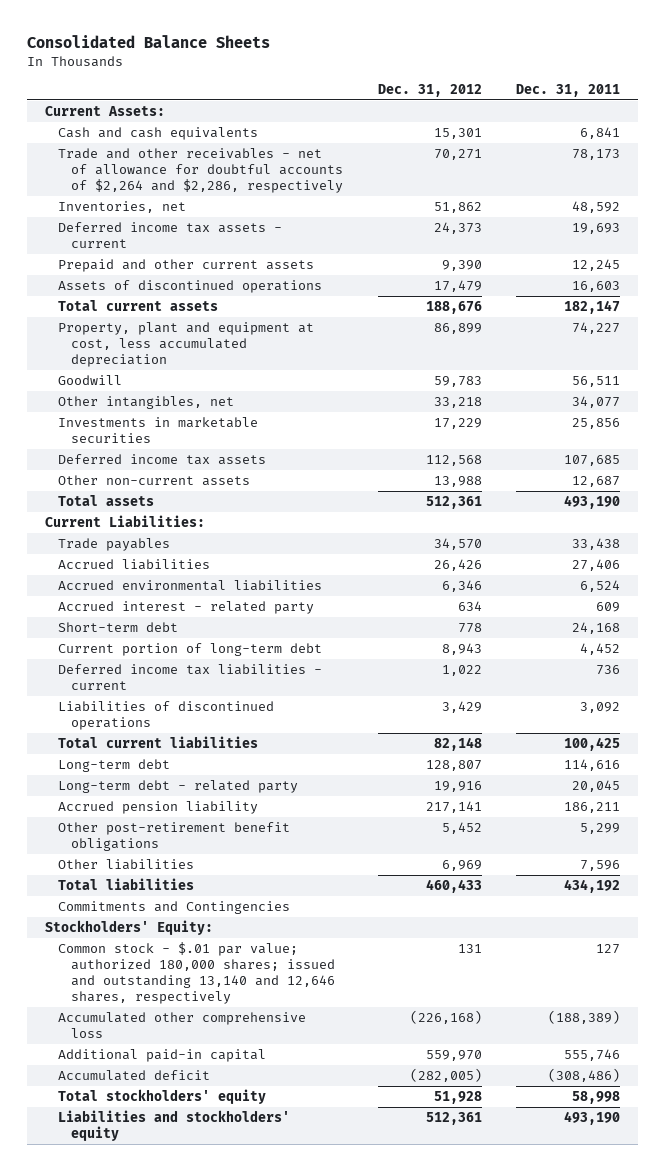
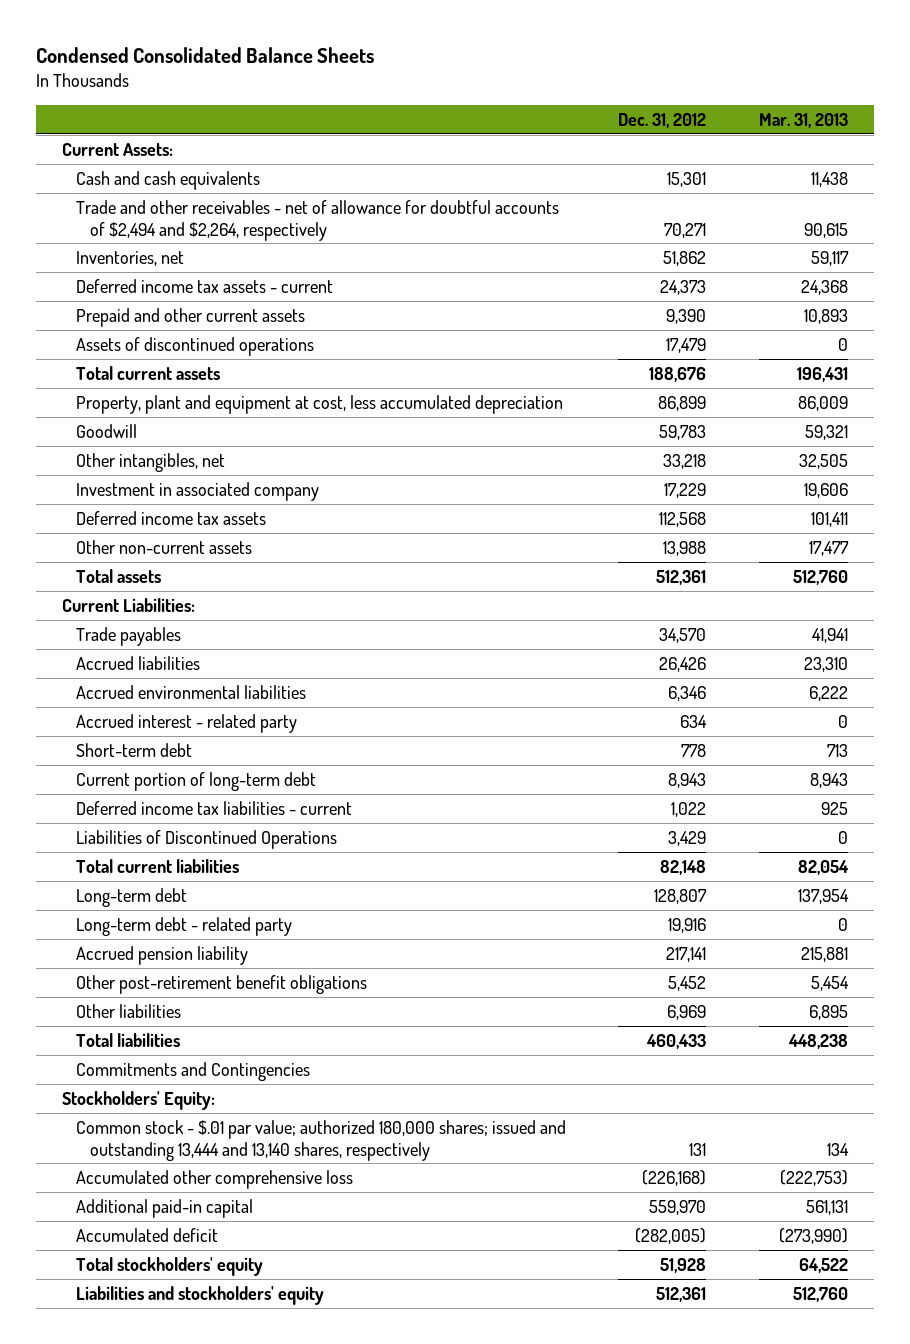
- Consolidated Balance Sheets
+ Condensed Consolidated Balance Sheets
- | Dec. 31, 2012 | Dec. 31, 2011
+ | Dec. 31, 2012 | Mar. 31, 2013
- Trade and other receivables - net of allowance for doubtful accounts of $2,264 and $2,286, respectively | 70,271 | 78,173
+ Trade and other receivables - net of allowance for doubtful accounts of $2,494 and $2,264, respectively | 70,271 | 90,615
- Investments in marketable securities | 17,229 | 25,856
+ Investment in associated company | 17,229 | 19,606
- Liabilities of discontinued operations | 3,429 | 3,092
+ Liabilities of Discontinued Operations | 3,429 | 0
- Common stock - $.01 par value; authorized 180,000 shares; issued and outstanding 13,140 and 12,646 shares, respectively | 131 | 127
+ Common stock - $.01 par value; authorized 180,000 shares; issued and outstanding 13,444 and 13,140 shares, respectively | 131 | 134

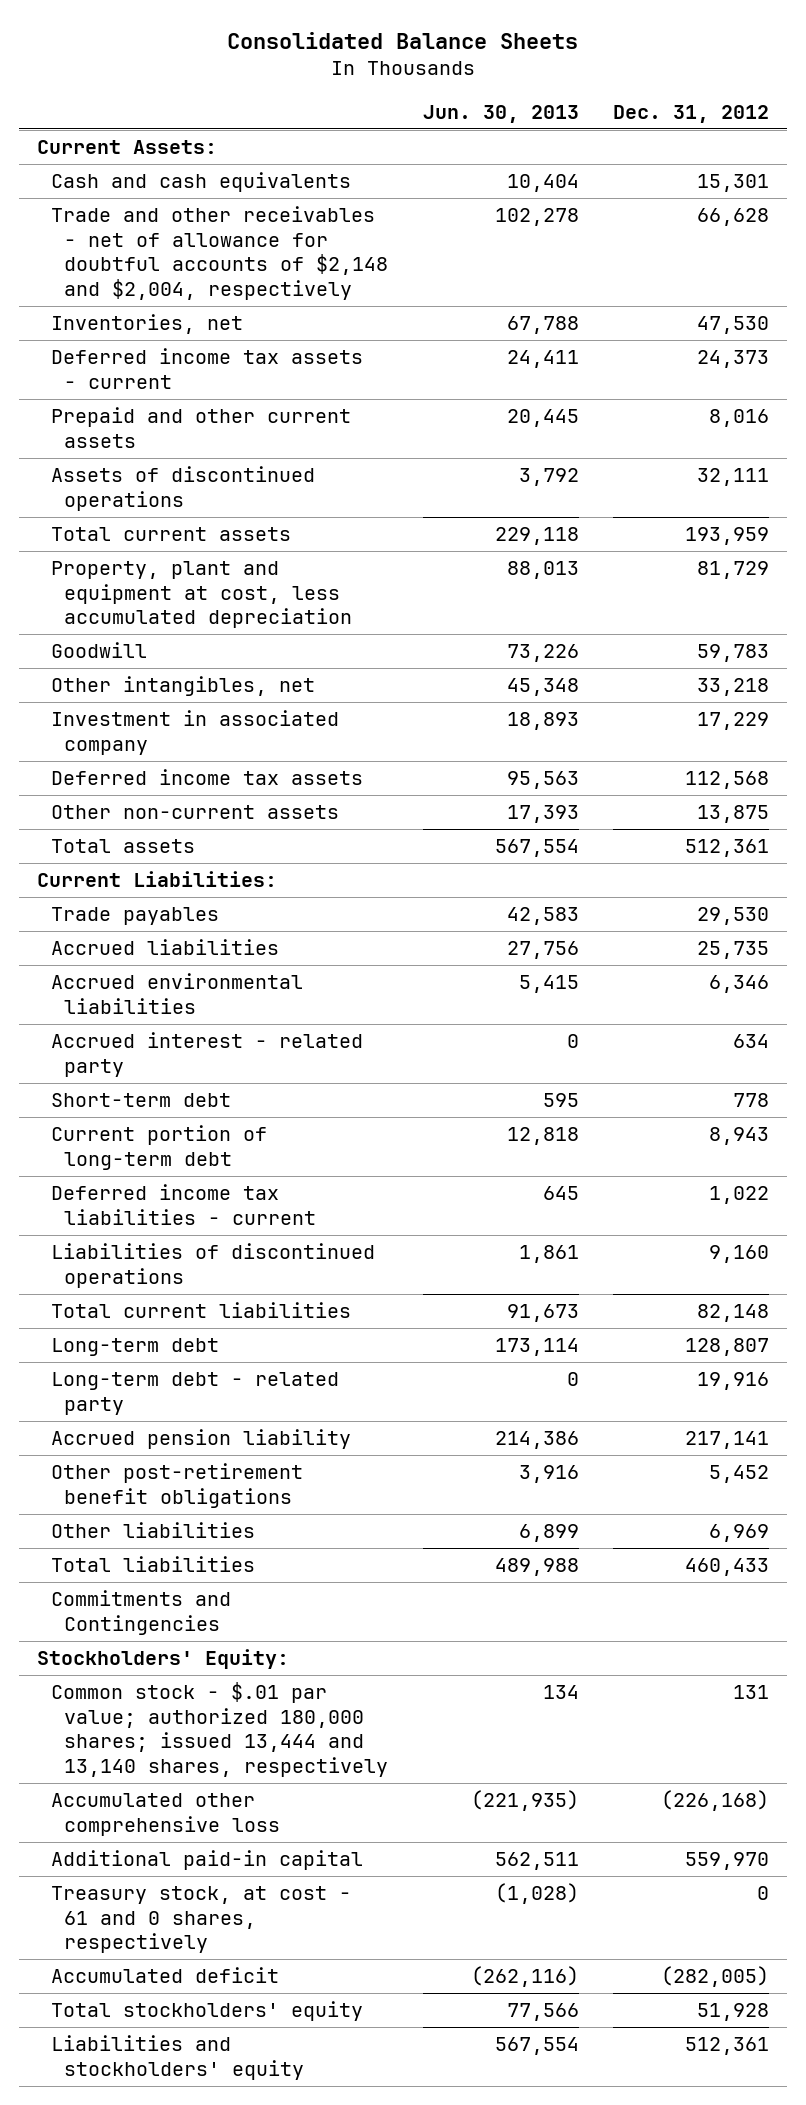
- Condensed Consolidated Balance Sheets
+ Consolidated Balance Sheets
- | Dec. 31, 2012 | Mar. 31, 2013
+ | Jun. 30, 2013 | Dec. 31, 2012
- Trade and other receivables - net of allowance for doubtful accounts of $2,494 and $2,264, respectively | 70,271 | 90,615
- Inventories, net | 51,862 | 59,117
+ Trade and other receivables - net of allowance for doubtful accounts of $2,148 and $2,004, respectively | 102,278 | 66,628
+ Inventories, net | 67,788 | 47,530
- Prepaid and other current assets | 9,390 | 10,893
- Assets of discontinued operations | 17,479 | 0
- Total current assets | 188,676 | 196,431
- Property, plant and equipment at cost, less accumulated depreciation | 86,899 | 86,009
+ Prepaid and other current assets | 20,445 | 8,016
+ Assets of discontinued operations | 3,792 | 32,111
+ Total current assets | 229,118 | 193,959
+ Property, plant and equipment at cost, less accumulated depreciation | 88,013 | 81,729
- Other non-current assets | 13,988 | 17,477
+ Other non-current assets | 17,393 | 13,875
- Trade payables | 34,570 | 41,941
- Accrued liabilities | 26,426 | 23,310
+ Trade payables | 42,583 | 29,530
+ Accrued liabilities | 27,756 | 25,735
- Liabilities of Discontinued Operations | 3,429 | 0
+ Liabilities of discontinued operations | 1,861 | 9,160
- Common stock - $.01 par value; authorized 180,000 shares; issued and outstanding 13,444 and 13,140 shares, respectively | 131 | 134
+ Common stock - $.01 par value; authorized 180,000 shares; issued 13,444 and 13,140 shares, respectively | 134 | 131
+ Treasury stock, at cost - 61 and 0 shares, respectively | (1,028) | 0

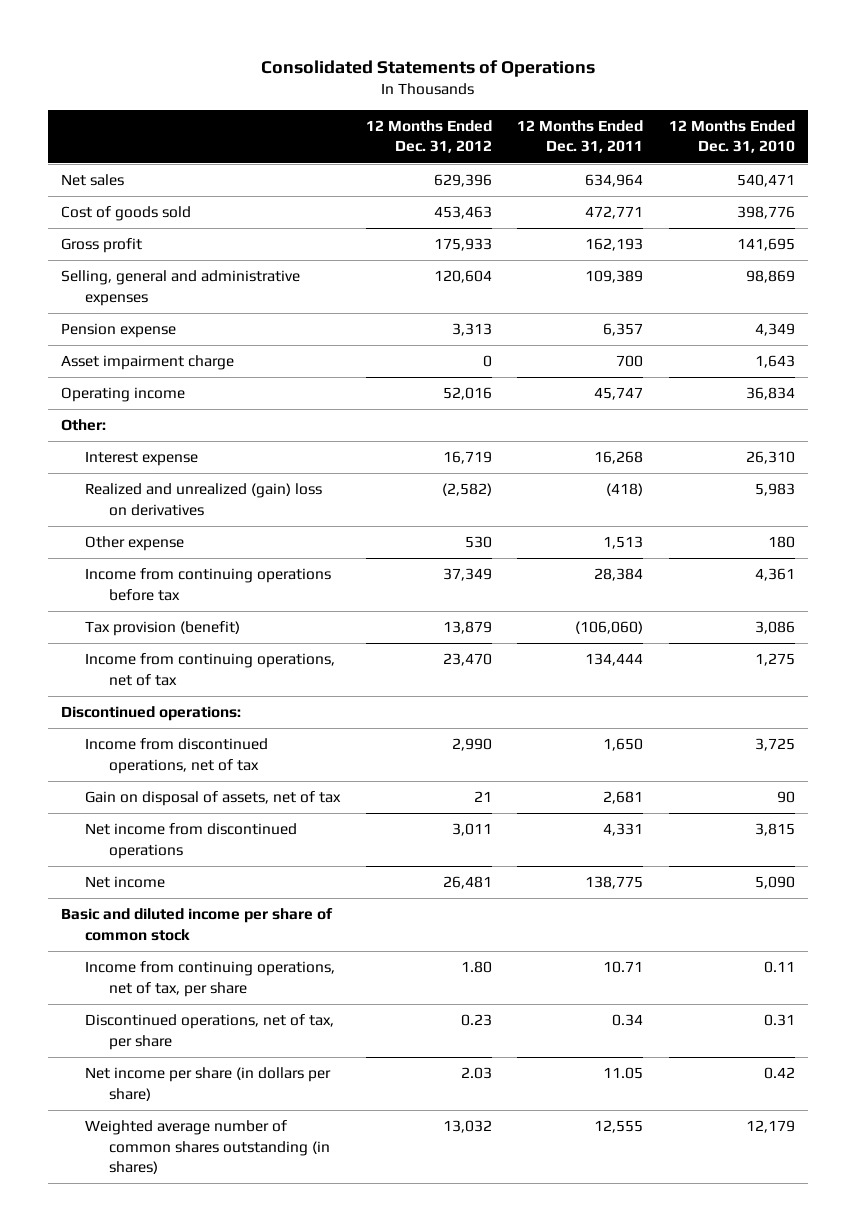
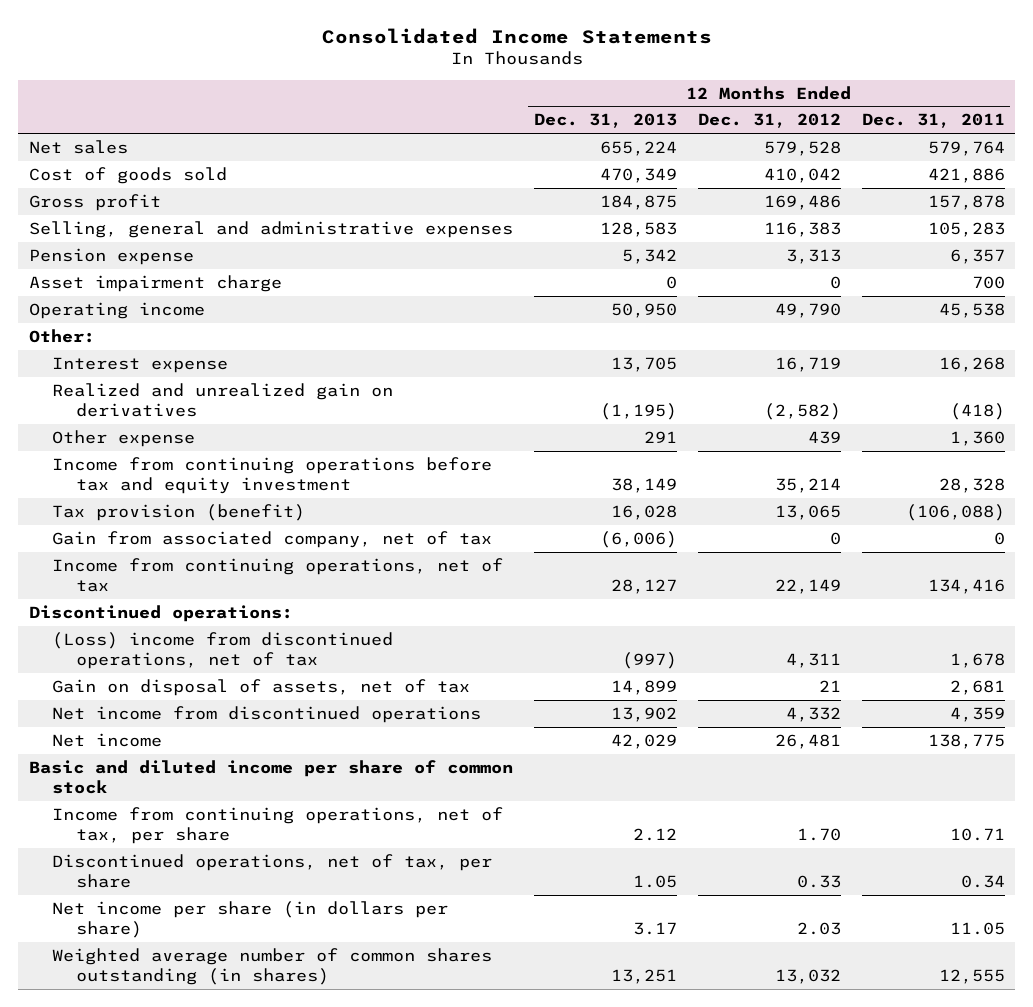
- Consolidated Statements of Operations
+ Consolidated Income Statements
- | 12 Months Ended Dec. 31, 2012 | 12 Months Ended Dec. 31, 2011 | 12 Months Ended Dec. 31, 2010
+ | 12 Months Ended Dec. 31, 2013 | 12 Months Ended Dec. 31, 2012 | 12 Months Ended Dec. 31, 2011
- Net sales | 629,396 | 634,964 | 540,471
- Cost of goods sold | 453,463 | 472,771 | 398,776
- Gross profit | 175,933 | 162,193 | 141,695
- Selling, general and administrative expenses | 120,604 | 109,389 | 98,869
+ Net sales | 655,224 | 579,528 | 579,764
+ Cost of goods sold | 470,349 | 410,042 | 421,886
+ Gross profit | 184,875 | 169,486 | 157,878
+ Selling, general and administrative expenses | 128,583 | 116,383 | 105,283
- Operating income | 52,016 | 45,747 | 36,834
+ Operating income | 50,950 | 49,790 | 45,538
- Realized and unrealized (gain) loss on derivatives | (2,582) | (418) | 5,983
- Other expense | 530 | 1,513 | 180
- Income from continuing operations before tax | 37,349 | 28,384 | 4,361
- Tax provision (benefit) | 13,879 | (106,060) | 3,086
- Income from continuing operations, net of tax | 23,470 | 134,444 | 1,275
+ Realized and unrealized gain on derivatives | (1,195) | (2,582) | (418)
+ Other expense | 291 | 439 | 1,360
+ Income from continuing operations before tax and equity investment | 38,149 | 35,214 | 28,328
+ Tax provision (benefit) | 16,028 | 13,065 | (106,088)
+ Gain from associated company, net of tax | (6,006) | 0 | 0
+ Income from continuing operations, net of tax | 28,127 | 22,149 | 134,416
- Income from discontinued operations, net of tax | 2,990 | 1,650 | 3,725
+ (Loss) income from discontinued operations, net of tax | (997) | 4,311 | 1,678
- Net income from discontinued operations | 3,011 | 4,331 | 3,815
+ Net income from discontinued operations | 13,902 | 4,332 | 4,359
- Income from continuing operations, net of tax, per share | 1.80 | 10.71 | 0.11
- Discontinued operations, net of tax, per share | 0.23 | 0.34 | 0.31
+ Income from continuing operations, net of tax, per share | 2.12 | 1.70 | 10.71
+ Discontinued operations, net of tax, per share | 1.05 | 0.33 | 0.34

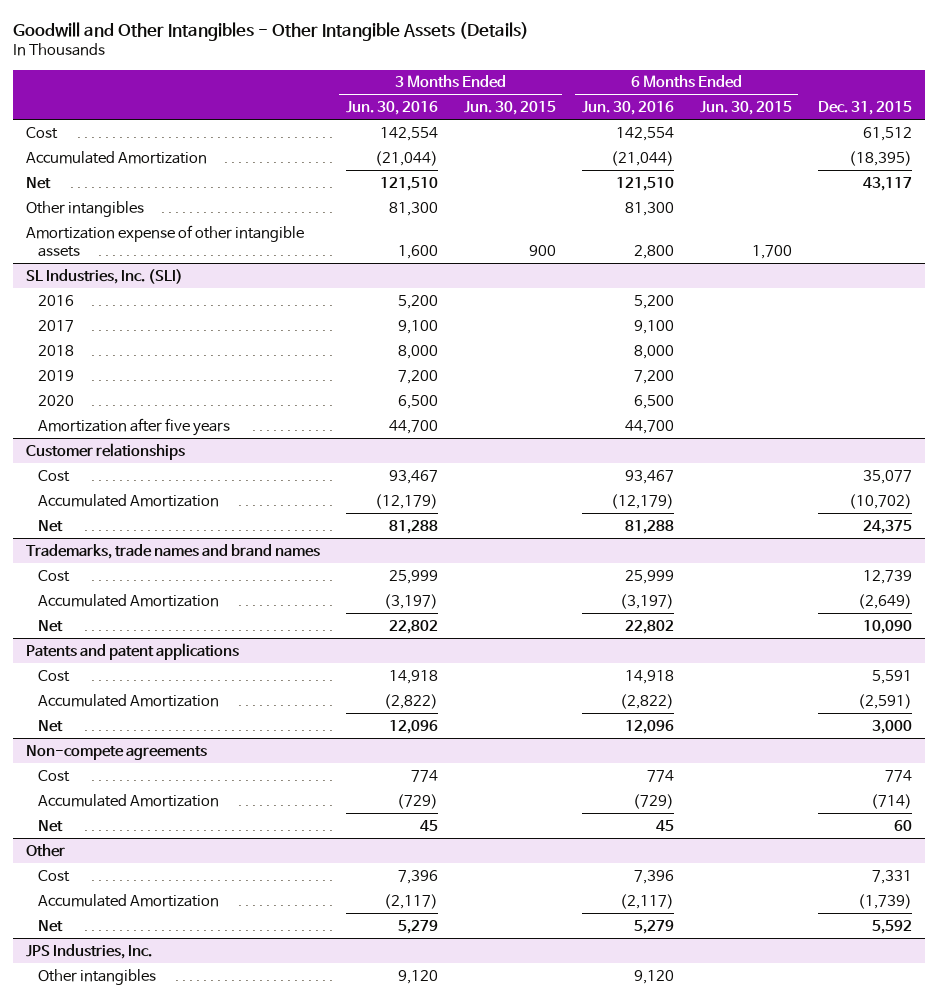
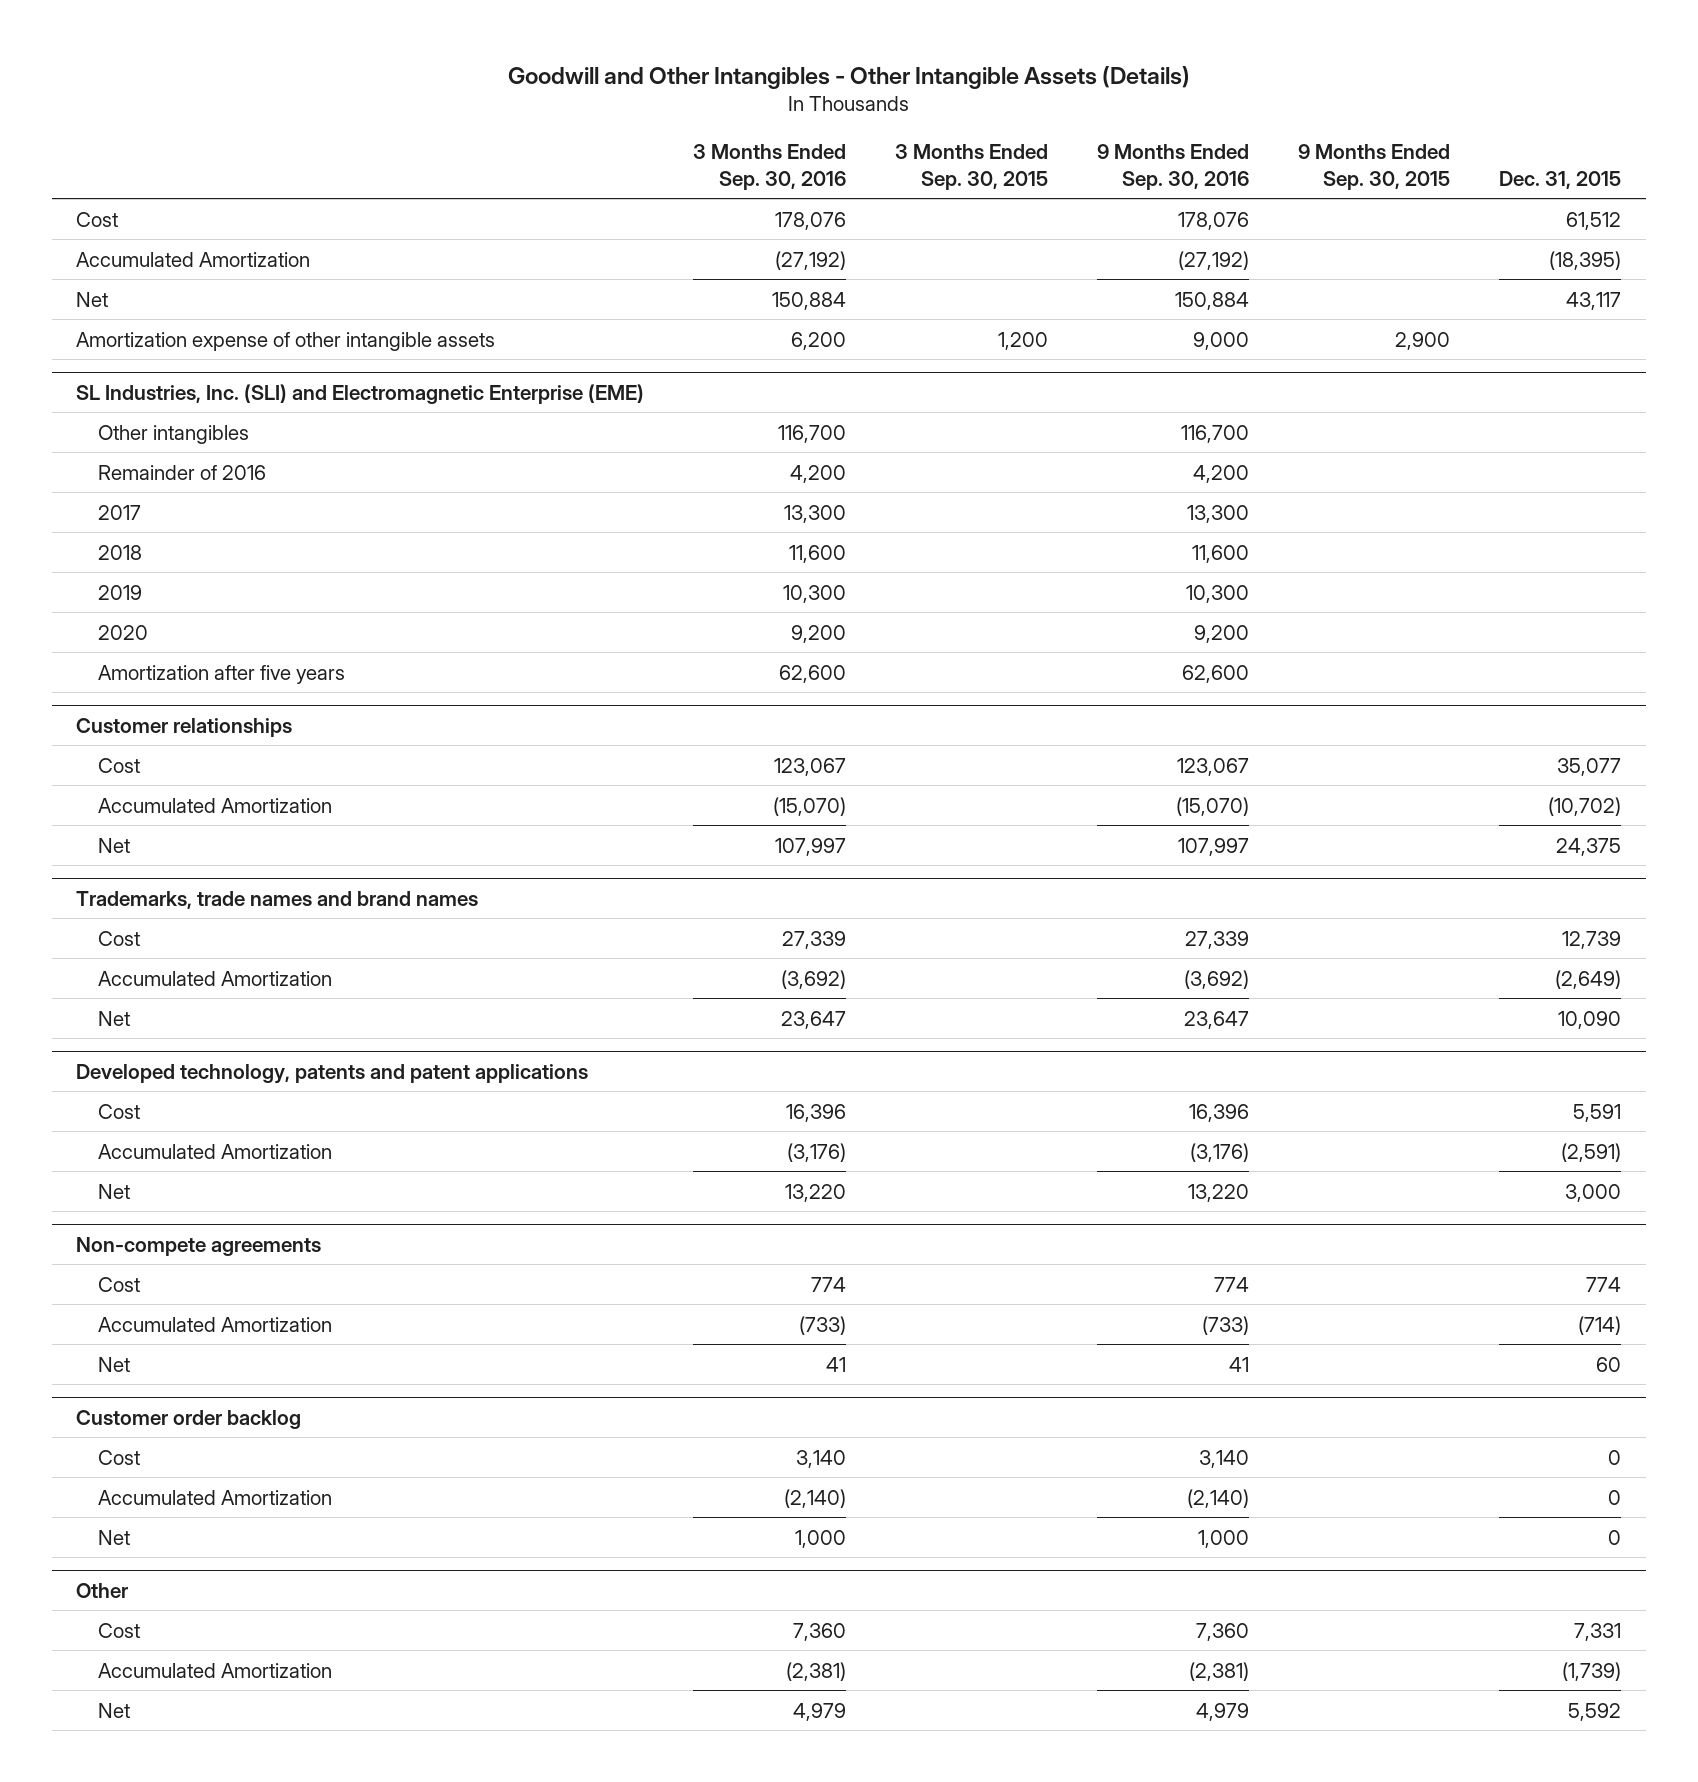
- | 3 Months Ended Jun. 30, 2016 | 3 Months Ended Jun. 30, 2015 | 6 Months Ended Jun. 30, 2016 | 6 Months Ended Jun. 30, 2015 | Dec. 31, 2015
+ | 3 Months Ended Sep. 30, 2016 | 3 Months Ended Sep. 30, 2015 | 9 Months Ended Sep. 30, 2016 | 9 Months Ended Sep. 30, 2015 | Dec. 31, 2015
- Other intangibles | 81,300 | | 81,300 | |
- SL Industries, Inc. (SLI)
- 2016 | 5,200 | | 5,200 | |
+ SL Industries, Inc. (SLI) and Electromagnetic Enterprise (EME)
+ Other intangibles | 116,700 | | 116,700 | |
+ Remainder of 2016 | 4,200 | | 4,200 | |
- Patents and patent applications
+ Developed technology, patents and patent applications
+ Customer order backlog
+ Cost | 3,140 | | 3,140 | | 0
+ Accumulated Amortization | (2,140) | | (2,140) | | 0
+ Net | 1,000 | | 1,000 | | 0
- JPS Industries, Inc.
- Other intangibles | 9,120 | | 9,120 | |

